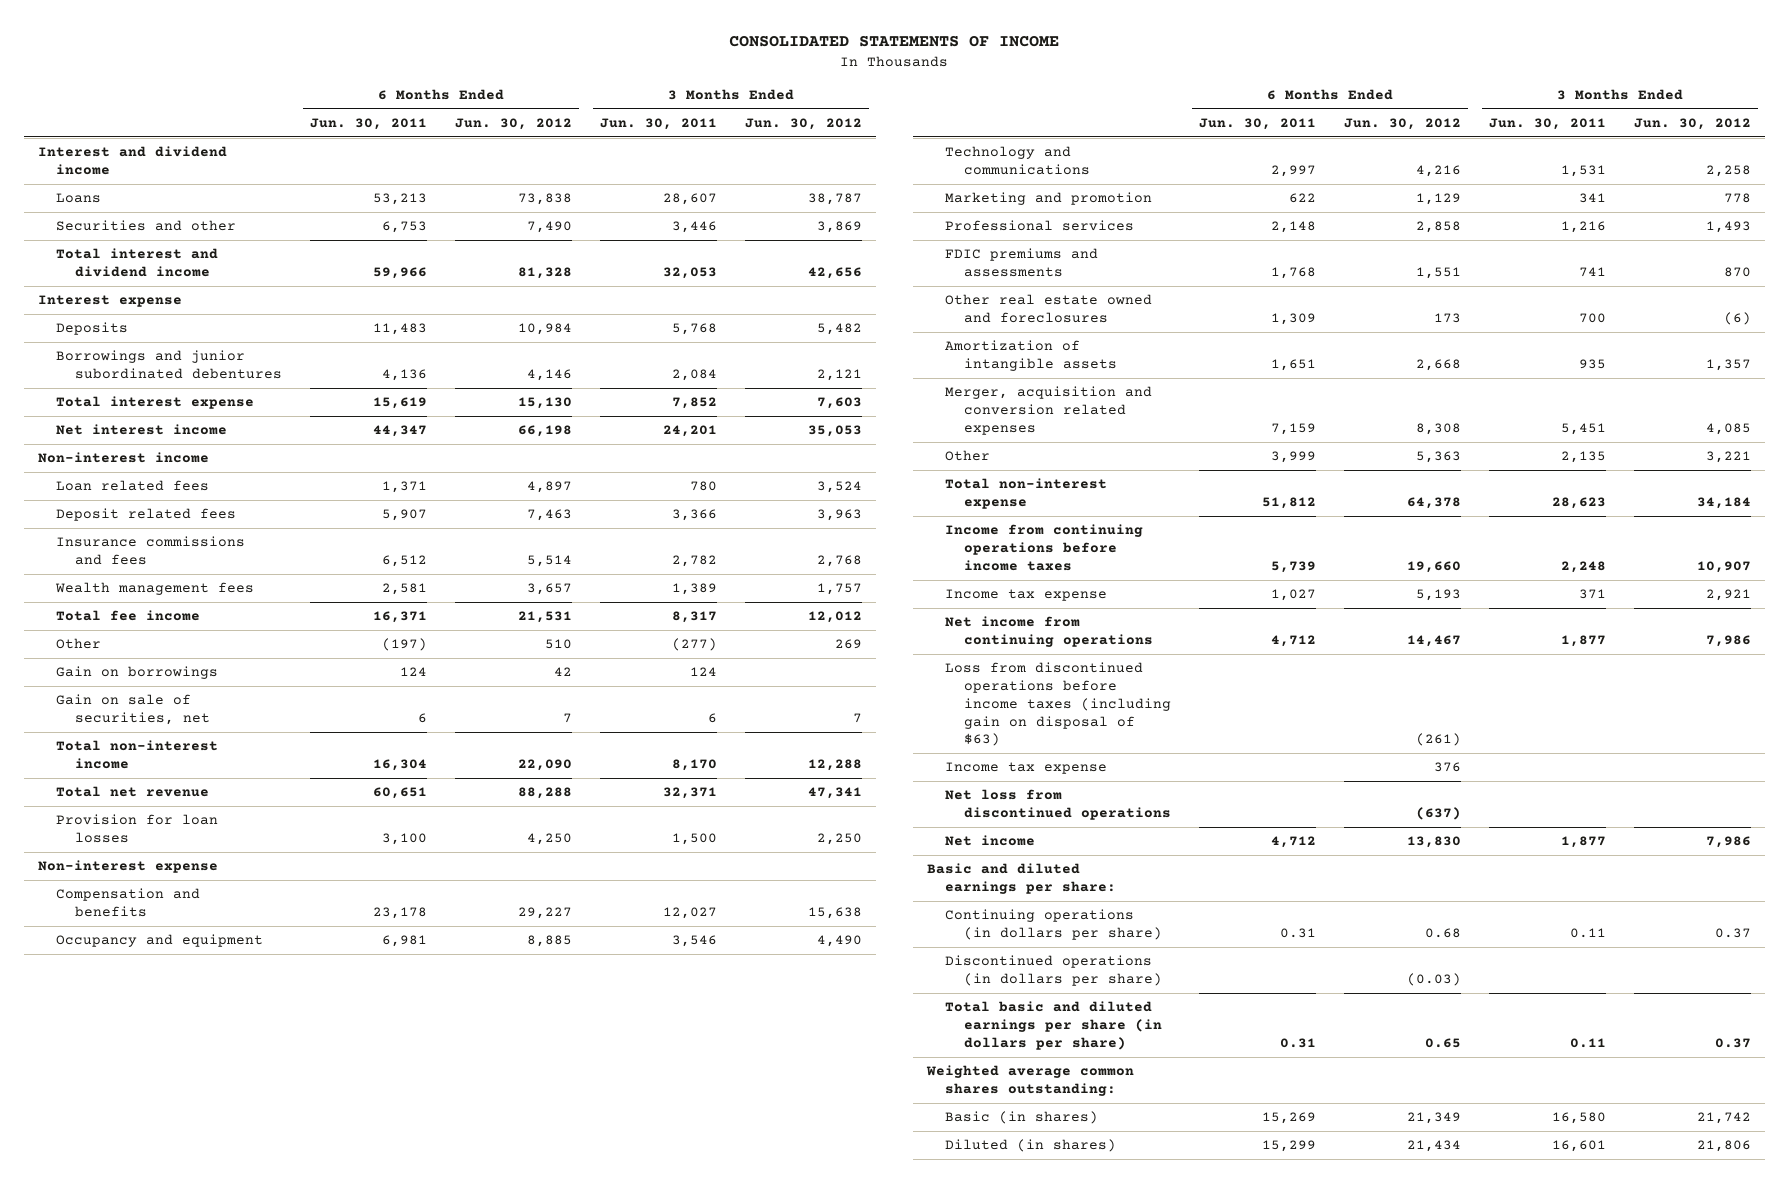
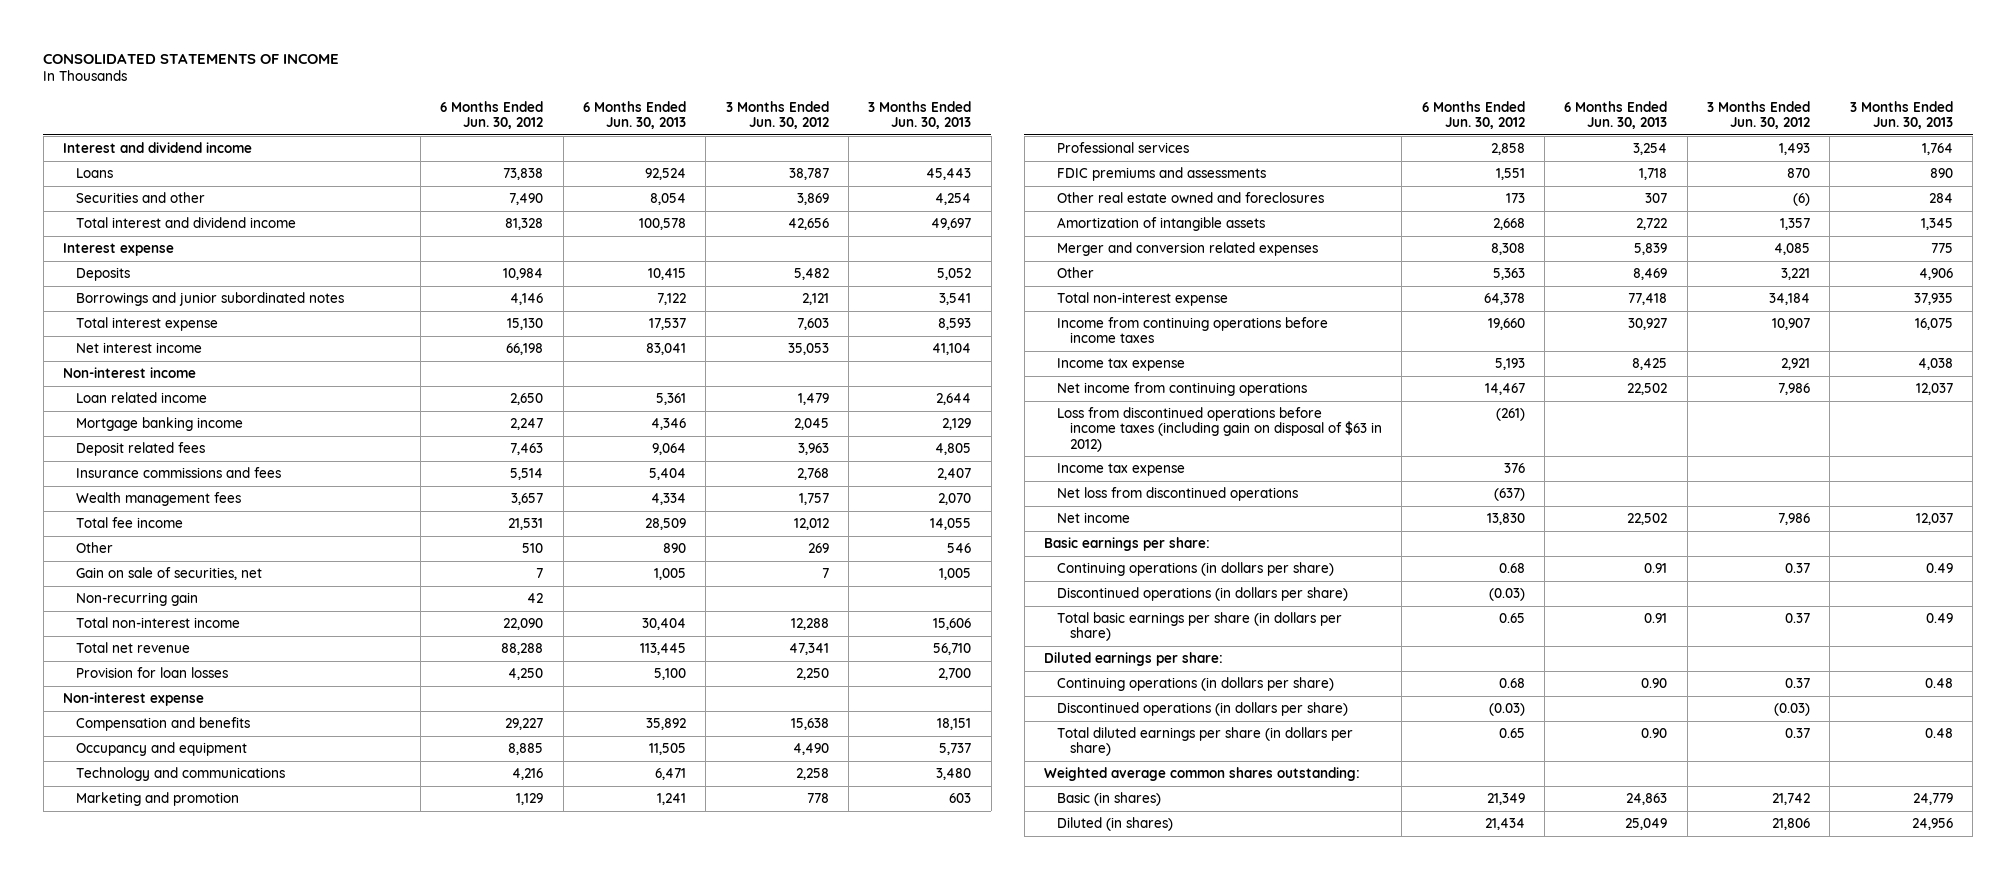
- | 6 Months Ended Jun. 30, 2011 | 6 Months Ended Jun. 30, 2012 | 3 Months Ended Jun. 30, 2011 | 3 Months Ended Jun. 30, 2012
+ | 6 Months Ended Jun. 30, 2012 | 6 Months Ended Jun. 30, 2013 | 3 Months Ended Jun. 30, 2012 | 3 Months Ended Jun. 30, 2013
- Borrowings and junior subordinated debentures | 4,136 | 4,146 | 2,084 | 2,121
+ Borrowings and junior subordinated notes | 4,146 | 7,122 | 2,121 | 3,541
- Loan related fees | 1,371 | 4,897 | 780 | 3,524
+ Loan related income | 2,650 | 5,361 | 1,479 | 2,644
+ Mortgage banking income | 2,247 | 4,346 | 2,045 | 2,129
- Gain on borrowings | 124 | 42 | 124 |
+ Non-recurring gain | 42 | | |
- Merger, acquisition and conversion related expenses | 7,159 | 8,308 | 5,451 | 4,085
+ Merger and conversion related expenses | 8,308 | 5,839 | 4,085 | 775
- Loss from discontinued operations before income taxes (including gain on disposal of $63) | | (261) | |
+ Loss from discontinued operations before income taxes (including gain on disposal of $63 in 2012) | (261) | | |
- Basic and diluted earnings per share:
+ Basic earnings per share:
- Total basic and diluted earnings per share (in dollars per share) | 0.31 | 0.65 | 0.11 | 0.37
+ Total basic earnings per share (in dollars per share) | 0.65 | 0.91 | 0.37 | 0.49
+ Diluted earnings per share:
+ Continuing operations (in dollars per share) | 0.68 | 0.90 | 0.37 | 0.48
+ Discontinued operations (in dollars per share) | (0.03) | | (0.03) |
+ Total diluted earnings per share (in dollars per share) | 0.65 | 0.90 | 0.37 | 0.48

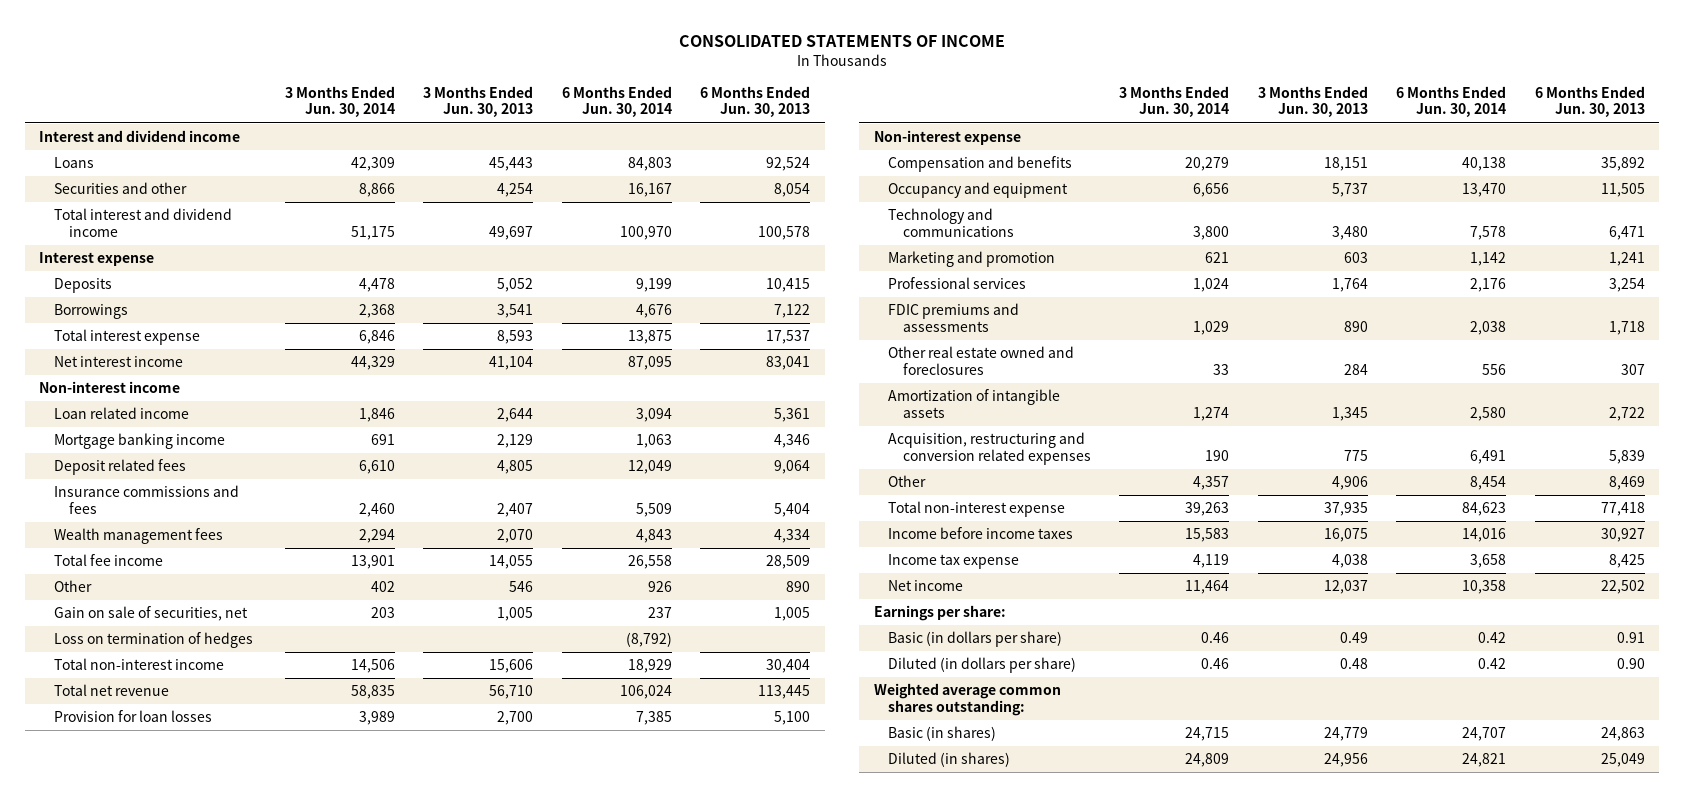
- | 6 Months Ended Jun. 30, 2012 | 6 Months Ended Jun. 30, 2013 | 3 Months Ended Jun. 30, 2012 | 3 Months Ended Jun. 30, 2013
+ | 3 Months Ended Jun. 30, 2014 | 3 Months Ended Jun. 30, 2013 | 6 Months Ended Jun. 30, 2014 | 6 Months Ended Jun. 30, 2013
- Borrowings and junior subordinated notes | 4,146 | 7,122 | 2,121 | 3,541
+ Borrowings | 2,368 | 3,541 | 4,676 | 7,122
- Non-recurring gain | 42 | | |
+ Loss on termination of hedges | | | (8,792) |
- Merger and conversion related expenses | 8,308 | 5,839 | 4,085 | 775
+ Acquisition, restructuring and conversion related expenses | 190 | 775 | 6,491 | 5,839
- Income from continuing operations before income taxes | 19,660 | 30,927 | 10,907 | 16,075
+ Income before income taxes | 15,583 | 16,075 | 14,016 | 30,927
- Net income from continuing operations | 14,467 | 22,502 | 7,986 | 12,037
- Loss from discontinued operations before income taxes (including gain on disposal of $63 in 2012) | (261) | | |
- Income tax expense | 376 | | |
- Net loss from discontinued operations | (637) | | |
- Basic earnings per share:
- Continuing operations (in dollars per share) | 0.68 | 0.91 | 0.37 | 0.49
- Discontinued operations (in dollars per share) | (0.03) | | |
- Total basic earnings per share (in dollars per share) | 0.65 | 0.91 | 0.37 | 0.49
- Diluted earnings per share:
- Continuing operations (in dollars per share) | 0.68 | 0.90 | 0.37 | 0.48
- Discontinued operations (in dollars per share) | (0.03) | | (0.03) |
- Total diluted earnings per share (in dollars per share) | 0.65 | 0.90 | 0.37 | 0.48
+ Earnings per share:
+ Basic (in dollars per share) | 0.46 | 0.49 | 0.42 | 0.91
+ Diluted (in dollars per share) | 0.46 | 0.48 | 0.42 | 0.90

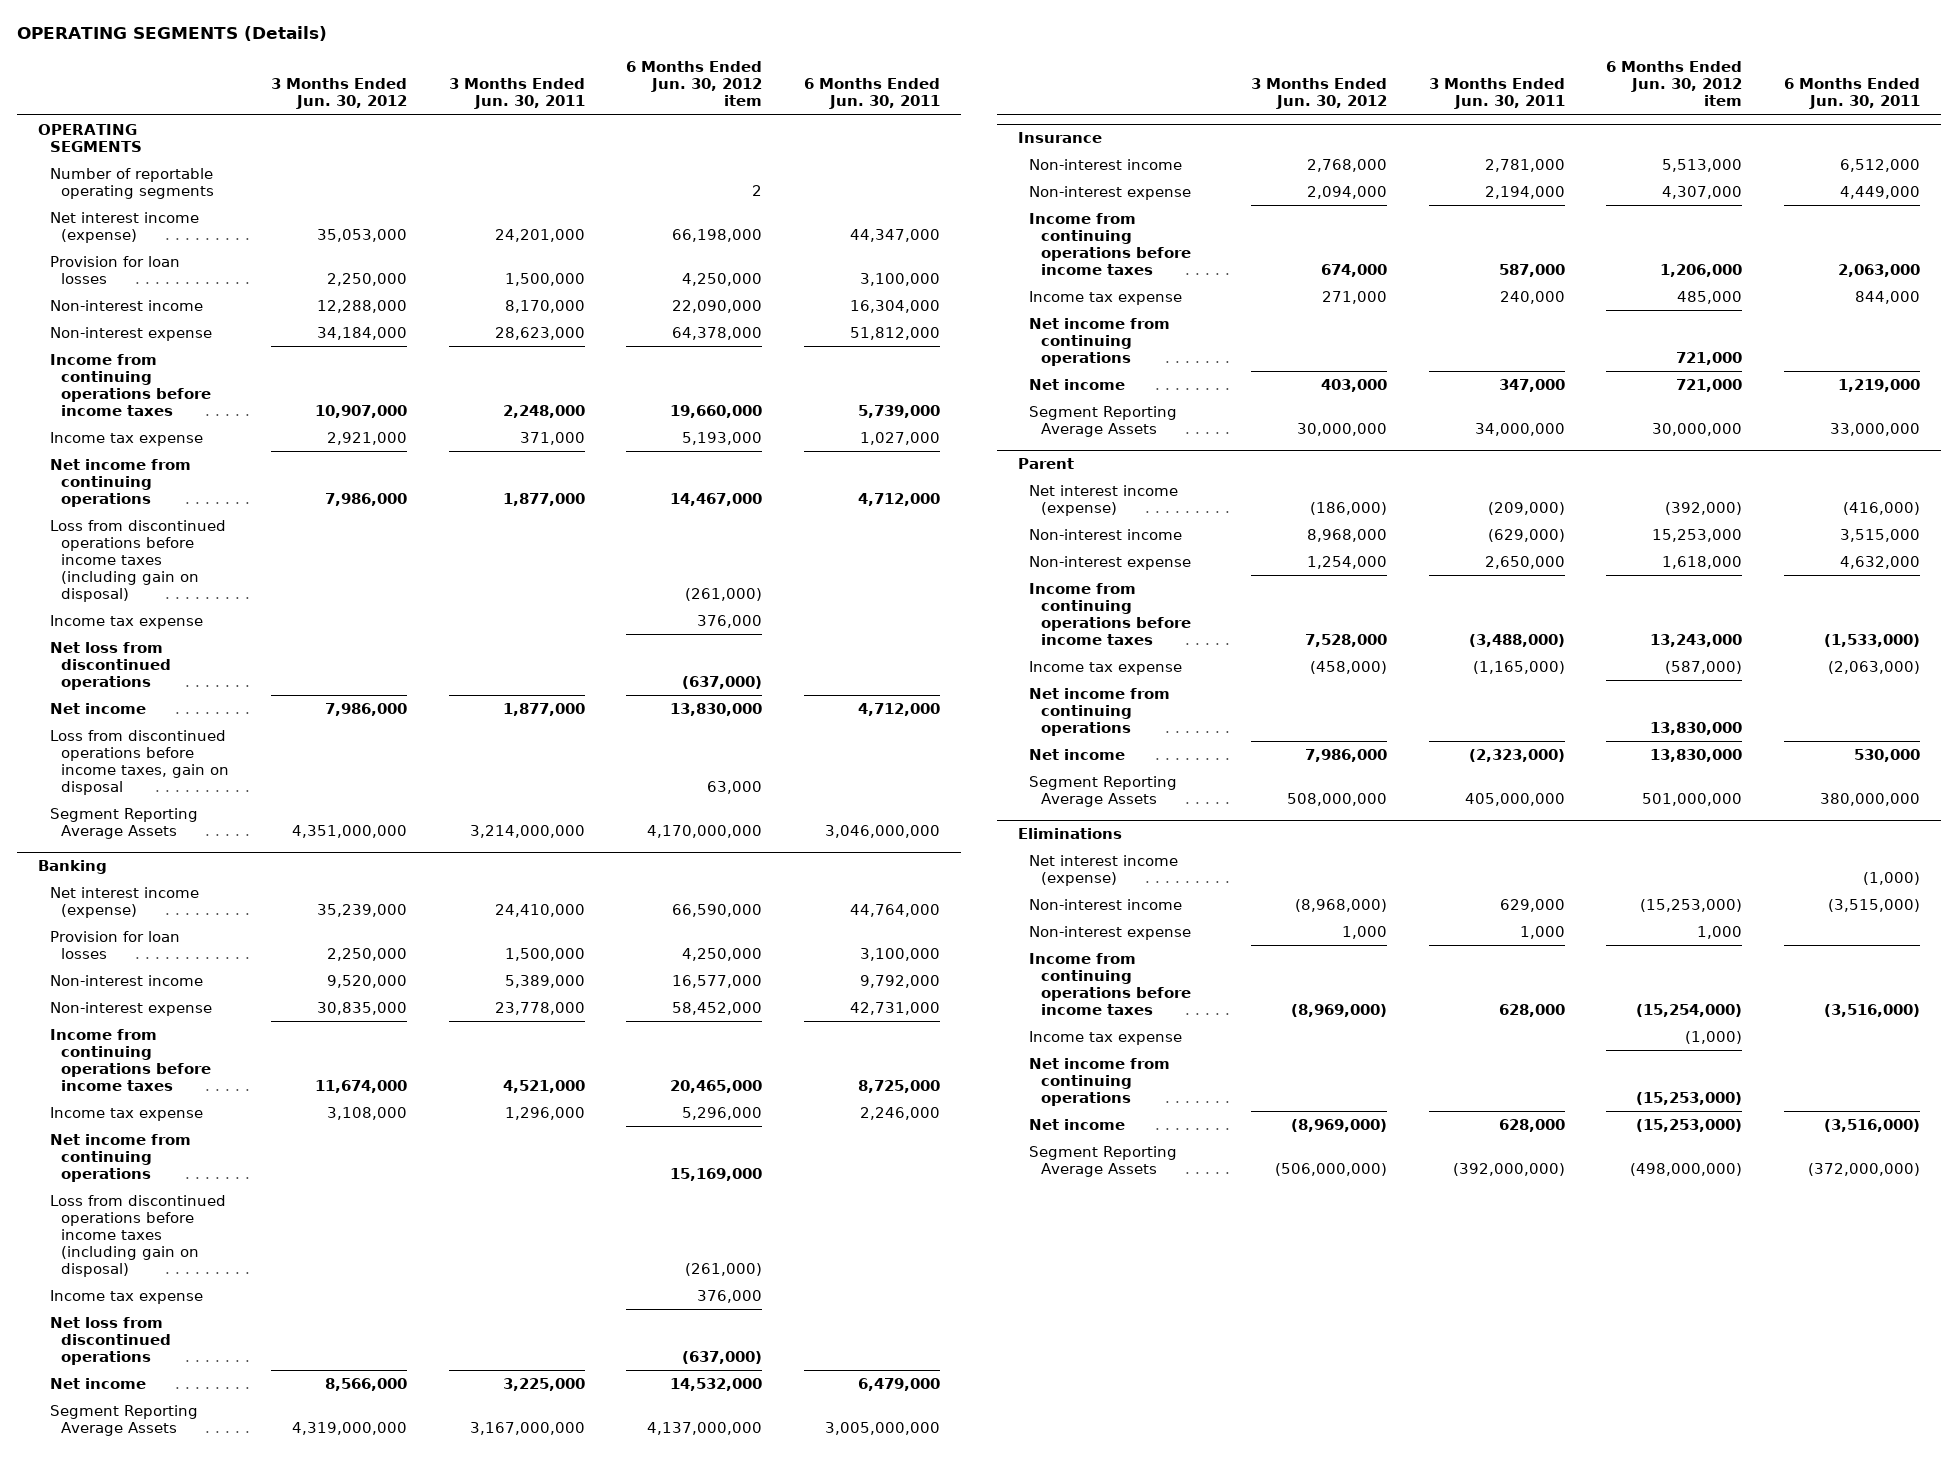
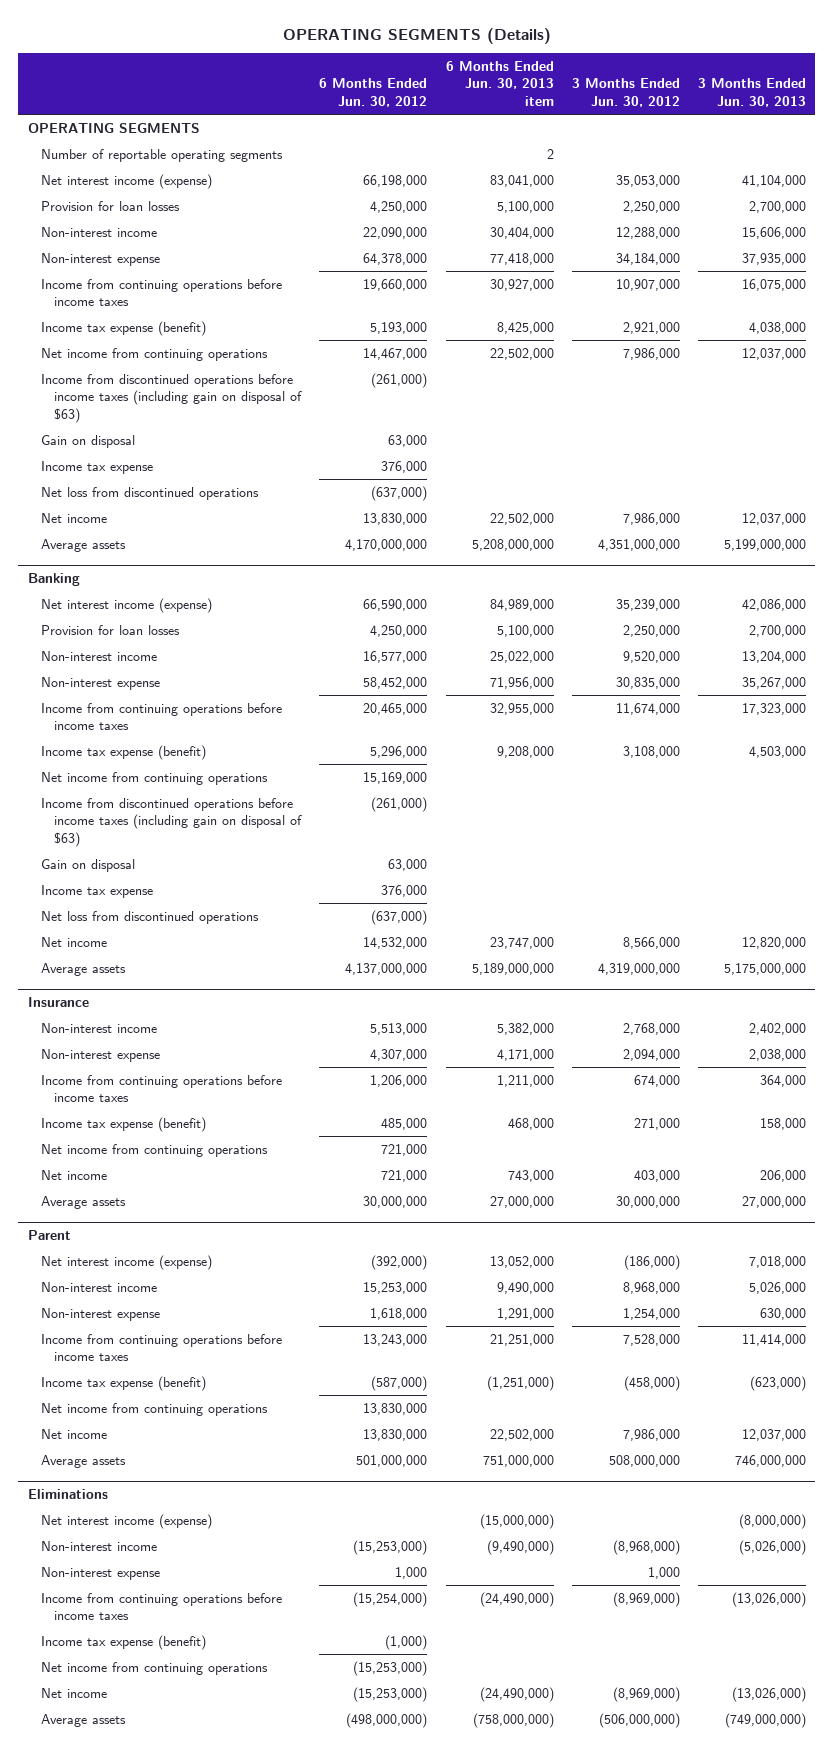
- | 3 Months Ended Jun. 30, 2012 | 3 Months Ended Jun. 30, 2011 | 6 Months Ended Jun. 30, 2012 item | 6 Months Ended Jun. 30, 2011
+ | 6 Months Ended Jun. 30, 2012 | 6 Months Ended Jun. 30, 2013 item | 3 Months Ended Jun. 30, 2012 | 3 Months Ended Jun. 30, 2013
- Income tax expense | 2,921,000 | 371,000 | 5,193,000 | 1,027,000
+ Income tax expense (benefit) | 5,193,000 | 8,425,000 | 2,921,000 | 4,038,000
- Loss from discontinued operations before income taxes (including gain on disposal) | | | (261,000) |
+ Income from discontinued operations before income taxes (including gain on disposal of $63) | (261,000) | | |
+ Gain on disposal | 63,000 | | |
- Loss from discontinued operations before income taxes, gain on disposal | | | 63,000 |
- Segment Reporting Average Assets | 4,351,000,000 | 3,214,000,000 | 4,170,000,000 | 3,046,000,000
+ Average assets | 4,170,000,000 | 5,208,000,000 | 4,351,000,000 | 5,199,000,000
@ Banking
- Income tax expense | 3,108,000 | 1,296,000 | 5,296,000 | 2,246,000
+ Income tax expense (benefit) | 5,296,000 | 9,208,000 | 3,108,000 | 4,503,000
- Loss from discontinued operations before income taxes (including gain on disposal) | | | (261,000) |
+ Income from discontinued operations before income taxes (including gain on disposal of $63) | (261,000) | | |
+ Gain on disposal | 63,000 | | |
- Segment Reporting Average Assets | 4,319,000,000 | 3,167,000,000 | 4,137,000,000 | 3,005,000,000
+ Average assets | 4,137,000,000 | 5,189,000,000 | 4,319,000,000 | 5,175,000,000
@ Insurance
- Income tax expense | 271,000 | 240,000 | 485,000 | 844,000
+ Income tax expense (benefit) | 485,000 | 468,000 | 271,000 | 158,000
- Segment Reporting Average Assets | 30,000,000 | 34,000,000 | 30,000,000 | 33,000,000
+ Average assets | 30,000,000 | 27,000,000 | 30,000,000 | 27,000,000
@ Parent
- Income tax expense | (458,000) | (1,165,000) | (587,000) | (2,063,000)
+ Income tax expense (benefit) | (587,000) | (1,251,000) | (458,000) | (623,000)
- Segment Reporting Average Assets | 508,000,000 | 405,000,000 | 501,000,000 | 380,000,000
+ Average assets | 501,000,000 | 751,000,000 | 508,000,000 | 746,000,000
@ Eliminations
- Income tax expense | | | (1,000) |
+ Income tax expense (benefit) | (1,000) | | |
- Segment Reporting Average Assets | (506,000,000) | (392,000,000) | (498,000,000) | (372,000,000)
+ Average assets | (498,000,000) | (758,000,000) | (506,000,000) | (749,000,000)

